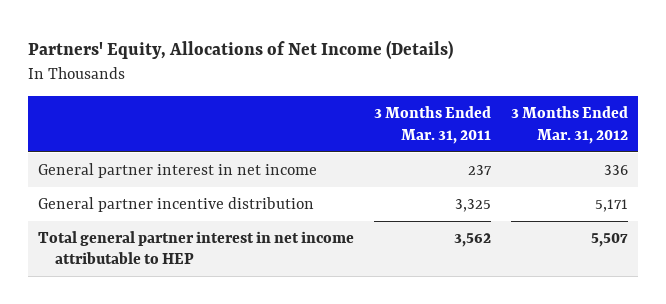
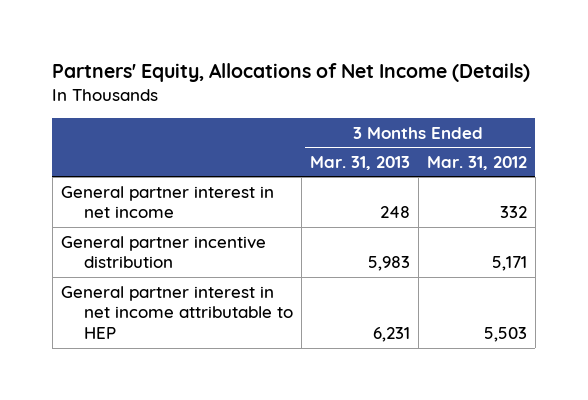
- | 3 Months Ended Mar. 31, 2011 | 3 Months Ended Mar. 31, 2012
+ | 3 Months Ended Mar. 31, 2013 | 3 Months Ended Mar. 31, 2012
- General partner interest in net income | 237 | 336
+ General partner interest in net income | 248 | 332
- Total general partner interest in net income attributable to HEP | 3,562 | 5,507
+ General partner interest in net income attributable to HEP | 6,231 | 5,503

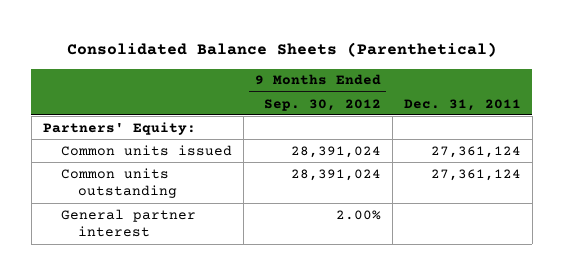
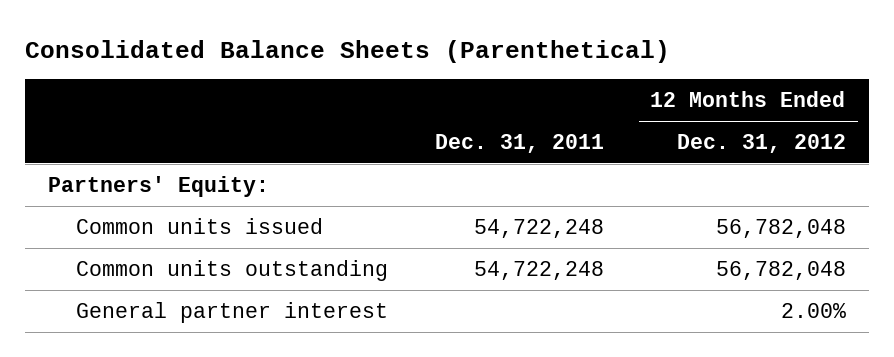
- | 9 Months Ended Sep. 30, 2012 | Dec. 31, 2011
+ | Dec. 31, 2011 | 12 Months Ended Dec. 31, 2012
- Common units issued | 28,391,024 | 27,361,124
- Common units outstanding | 28,391,024 | 27,361,124
+ Common units issued | 54,722,248 | 56,782,048
+ Common units outstanding | 54,722,248 | 56,782,048

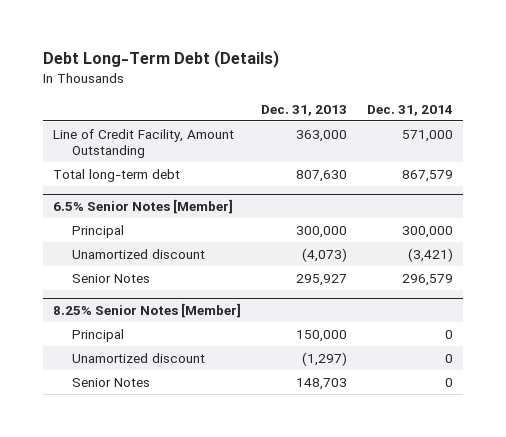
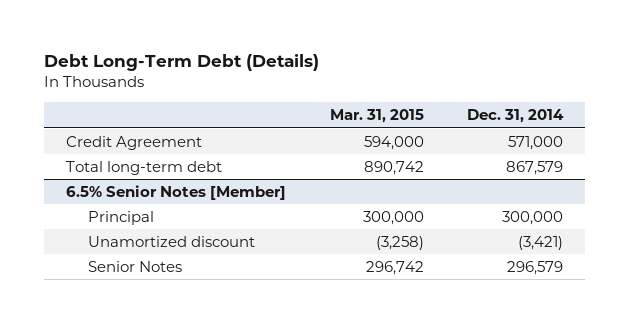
- | Dec. 31, 2013 | Dec. 31, 2014
+ | Mar. 31, 2015 | Dec. 31, 2014
- Line of Credit Facility, Amount Outstanding | 363,000 | 571,000
+ Credit Agreement | 594,000 | 571,000
- 8.25% Senior Notes [Member]
- Principal | 150,000 | 0
- Unamortized discount | (1,297) | 0
- Senior Notes | 148,703 | 0

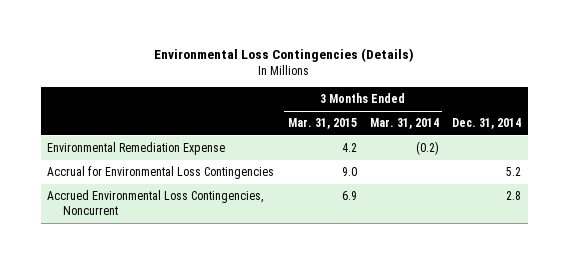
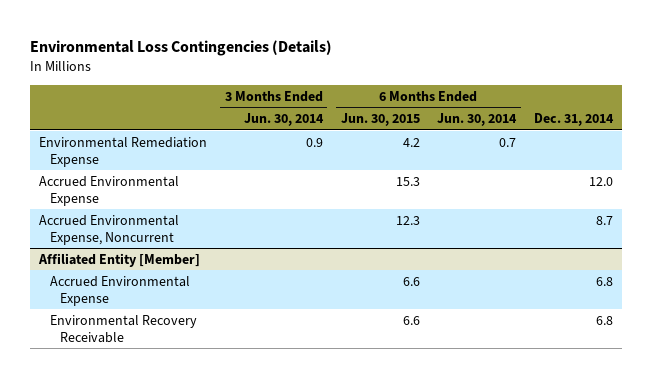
- | 3 Months Ended Mar. 31, 2015 | 3 Months Ended Mar. 31, 2014 | Dec. 31, 2014
+ | 3 Months Ended Jun. 30, 2014 | 6 Months Ended Jun. 30, 2015 | 6 Months Ended Jun. 30, 2014 | Dec. 31, 2014
- Accrual for Environmental Loss Contingencies | 9.0 | | 5.2
- Accrued Environmental Loss Contingencies, Noncurrent | 6.9 | | 2.8
+ Accrued Environmental Expense | | 15.3 | | 12.0
+ Accrued Environmental Expense, Noncurrent | | 12.3 | | 8.7
+ Affiliated Entity [Member]
+ Accrued Environmental Expense | | 6.6 | | 6.8
+ Environmental Recovery Receivable | | 6.6 | | 6.8

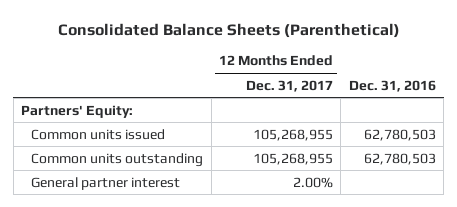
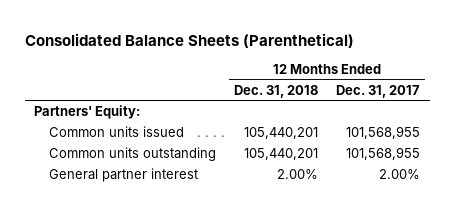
- | 12 Months Ended Dec. 31, 2017 | Dec. 31, 2016
+ | 12 Months Ended Dec. 31, 2018 | 12 Months Ended Dec. 31, 2017
- Common units issued | 105,268,955 | 62,780,503
- Common units outstanding | 105,268,955 | 62,780,503
+ Common units issued | 105,440,201 | 101,568,955
+ Common units outstanding | 105,440,201 | 101,568,955

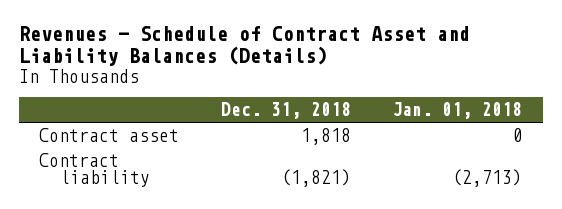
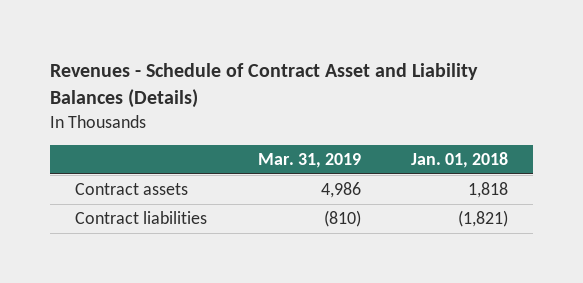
- | Dec. 31, 2018 | Jan. 01, 2018
+ | Mar. 31, 2019 | Jan. 01, 2018
- Contract asset | 1,818 | 0
- Contract liability | (1,821) | (2,713)
+ Contract assets | 4,986 | 1,818
+ Contract liabilities | (810) | (1,821)

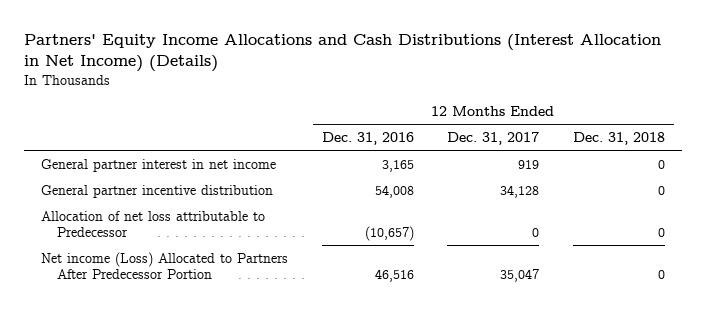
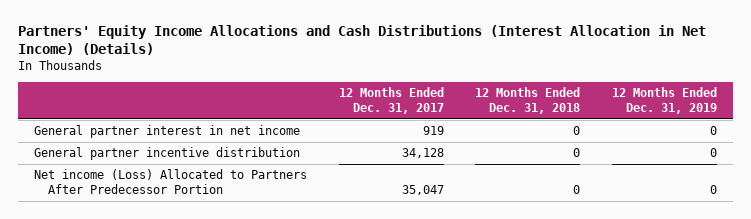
- | 12 Months Ended Dec. 31, 2016 | 12 Months Ended Dec. 31, 2017 | 12 Months Ended Dec. 31, 2018
+ | 12 Months Ended Dec. 31, 2017 | 12 Months Ended Dec. 31, 2018 | 12 Months Ended Dec. 31, 2019
- Allocation of net loss attributable to Predecessor | (10,657) | 0 | 0

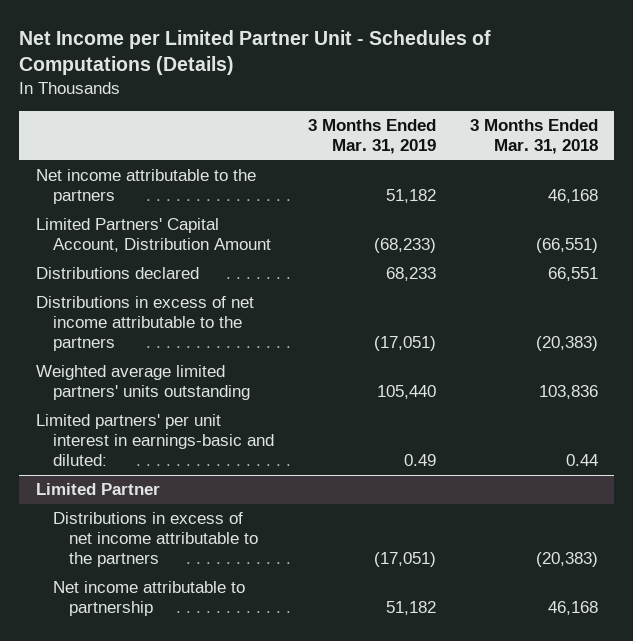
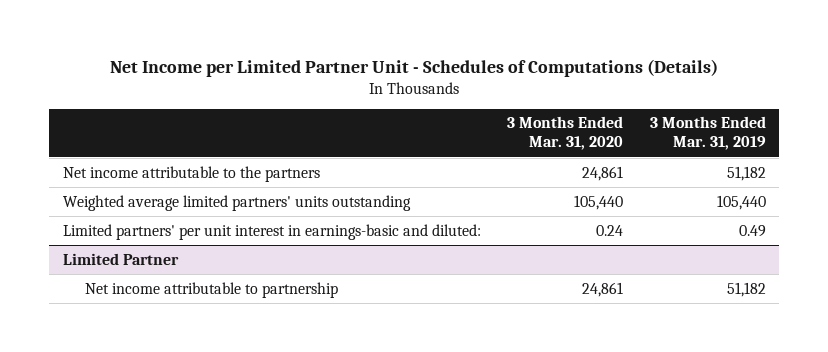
- | 3 Months Ended Mar. 31, 2019 | 3 Months Ended Mar. 31, 2018
+ | 3 Months Ended Mar. 31, 2020 | 3 Months Ended Mar. 31, 2019
- Limited Partners' Capital Account, Distribution Amount | (68,233) | (66,551)
- Distributions declared | 68,233 | 66,551
- Distributions in excess of net income attributable to the partners | (17,051) | (20,383)
@ Limited Partner
- Distributions in excess of net income attributable to the partners | (17,051) | (20,383)

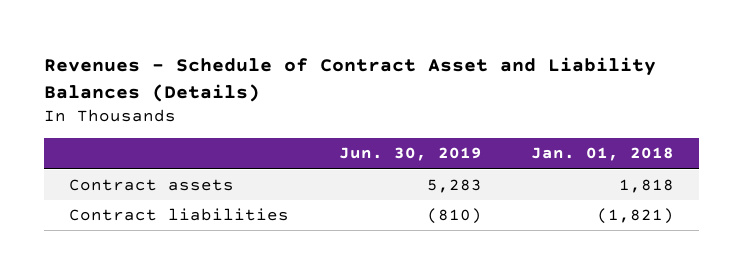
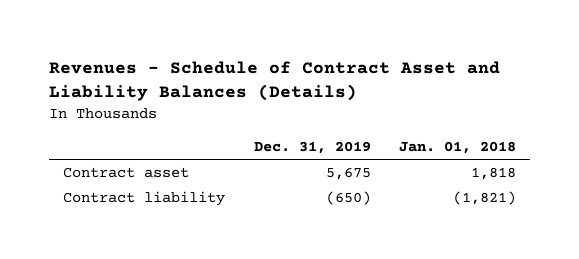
- | Jun. 30, 2019 | Jan. 01, 2018
+ | Dec. 31, 2019 | Jan. 01, 2018
- Contract assets | 5,283 | 1,818
- Contract liabilities | (810) | (1,821)
+ Contract asset | 5,675 | 1,818
+ Contract liability | (650) | (1,821)

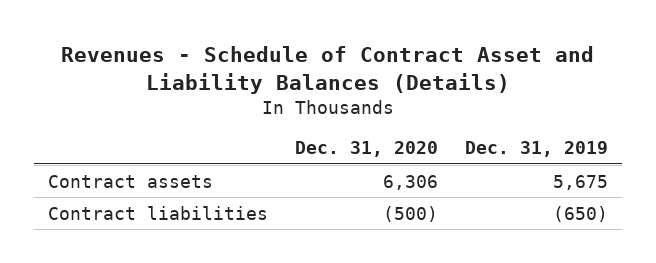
- | Dec. 31, 2019 | Jan. 01, 2018
+ | Dec. 31, 2020 | Dec. 31, 2019
- Contract asset | 5,675 | 1,818
- Contract liability | (650) | (1,821)
+ Contract assets | 6,306 | 5,675
+ Contract liabilities | (500) | (650)

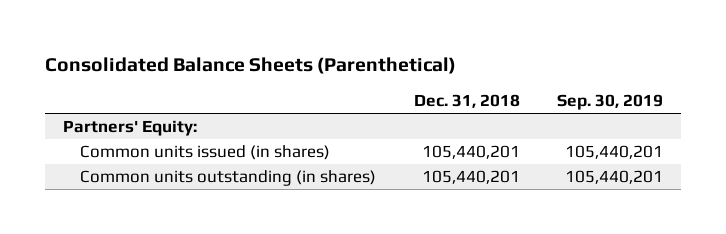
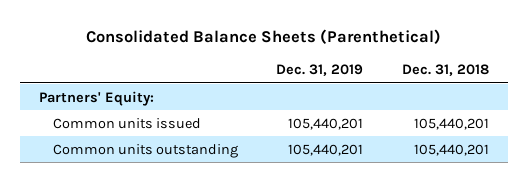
- | Dec. 31, 2018 | Sep. 30, 2019
+ | Dec. 31, 2019 | Dec. 31, 2018
- Common units issued (in shares) | 105,440,201 | 105,440,201
- Common units outstanding (in shares) | 105,440,201 | 105,440,201
+ Common units issued | 105,440,201 | 105,440,201
+ Common units outstanding | 105,440,201 | 105,440,201

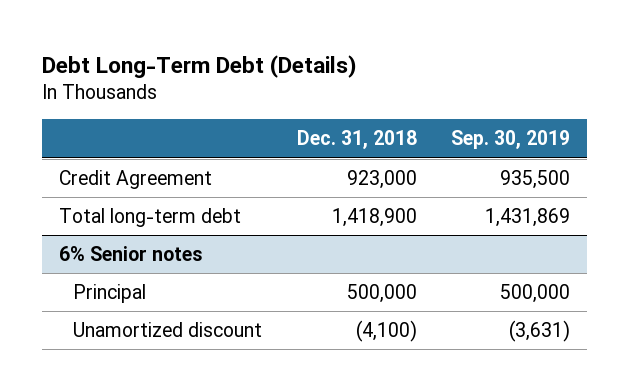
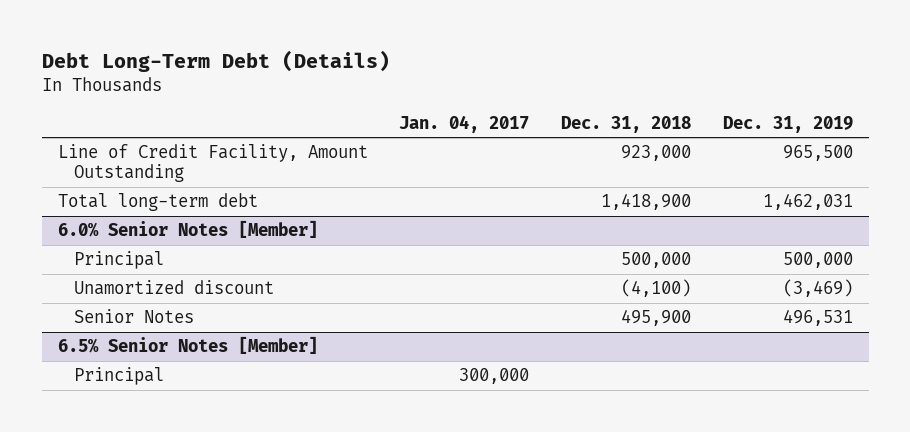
- | Dec. 31, 2018 | Sep. 30, 2019
+ | Jan. 04, 2017 | Dec. 31, 2018 | Dec. 31, 2019
- Credit Agreement | 923,000 | 935,500
+ Line of Credit Facility, Amount Outstanding | | 923,000 | 965,500
- 6% Senior notes
+ 6.0% Senior Notes [Member]
+ Senior Notes | | 495,900 | 496,531
+ 6.5% Senior Notes [Member]
+ Principal | 300,000 | |

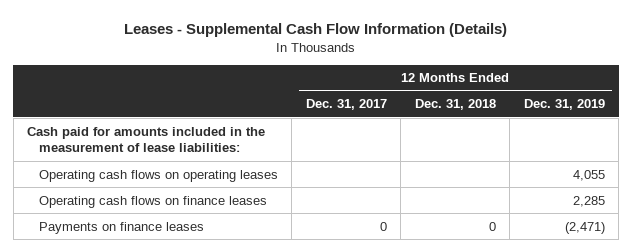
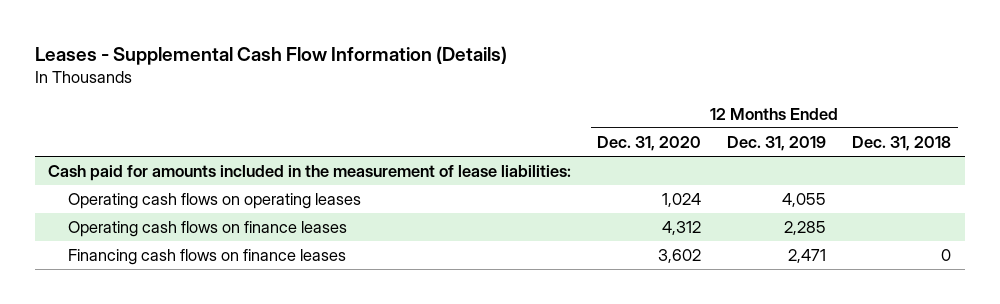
- | 12 Months Ended Dec. 31, 2017 | 12 Months Ended Dec. 31, 2018 | 12 Months Ended Dec. 31, 2019
+ | 12 Months Ended Dec. 31, 2020 | 12 Months Ended Dec. 31, 2019 | 12 Months Ended Dec. 31, 2018
- Payments on finance leases | 0 | 0 | (2,471)
+ Financing cash flows on finance leases | 3,602 | 2,471 | 0

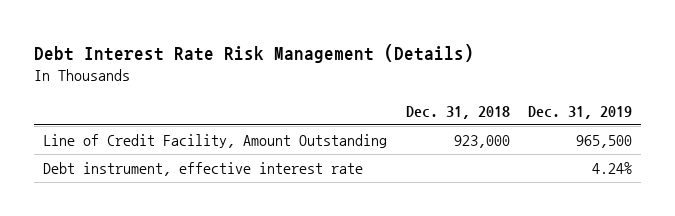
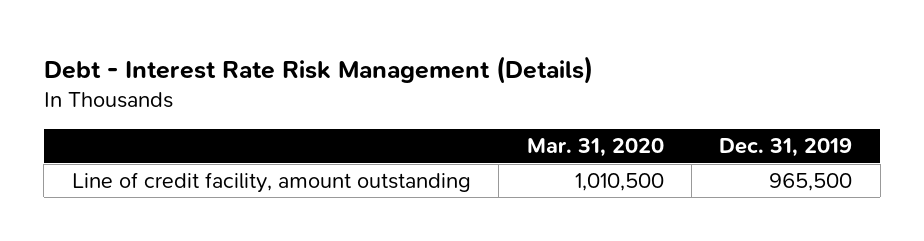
- Debt Interest Rate Risk Management (Details)
+ Debt - Interest Rate Risk Management (Details)
- | Dec. 31, 2018 | Dec. 31, 2019
+ | Mar. 31, 2020 | Dec. 31, 2019
- Line of Credit Facility, Amount Outstanding | 923,000 | 965,500
- Debt instrument, effective interest rate | | 4.24%
+ Line of credit facility, amount outstanding | 1,010,500 | 965,500

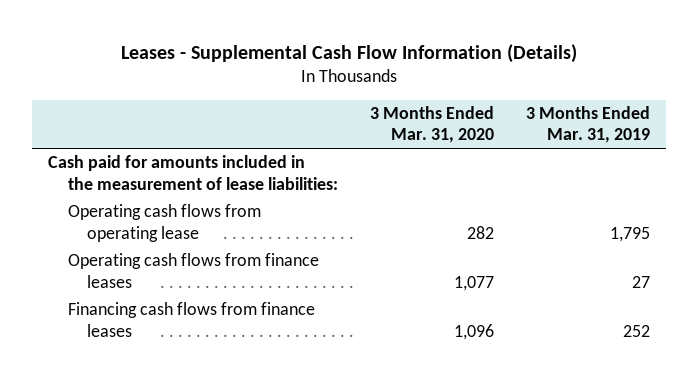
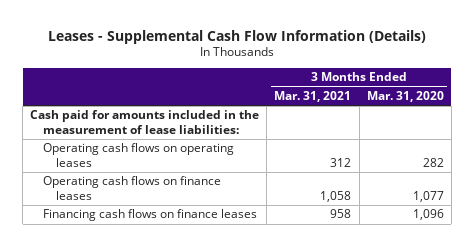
- | 3 Months Ended Mar. 31, 2020 | 3 Months Ended Mar. 31, 2019
+ | 3 Months Ended Mar. 31, 2021 | 3 Months Ended Mar. 31, 2020
- Operating cash flows from operating lease | 282 | 1,795
- Operating cash flows from finance leases | 1,077 | 27
- Financing cash flows from finance leases | 1,096 | 252
+ Operating cash flows on operating leases | 312 | 282
+ Operating cash flows on finance leases | 1,058 | 1,077
+ Financing cash flows on finance leases | 958 | 1,096

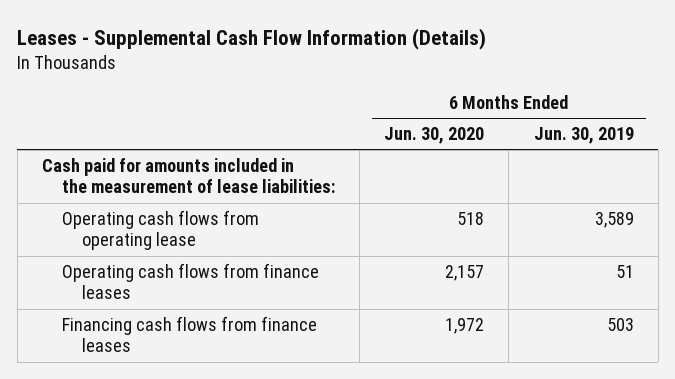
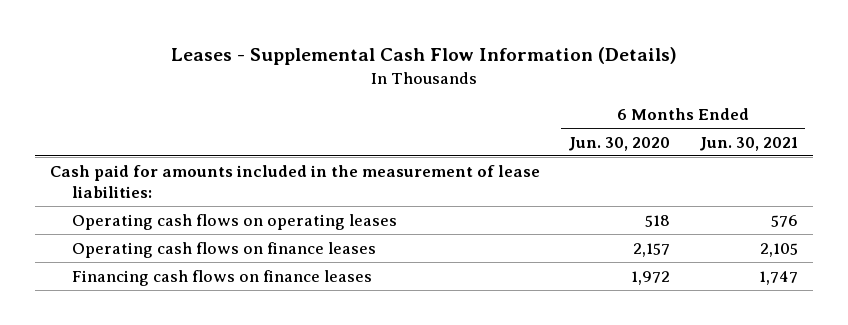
- | 6 Months Ended Jun. 30, 2020 | 6 Months Ended Jun. 30, 2019
+ | 6 Months Ended Jun. 30, 2020 | 6 Months Ended Jun. 30, 2021
- Operating cash flows from operating lease | 518 | 3,589
- Operating cash flows from finance leases | 2,157 | 51
- Financing cash flows from finance leases | 1,972 | 503
+ Operating cash flows on operating leases | 518 | 576
+ Operating cash flows on finance leases | 2,157 | 2,105
+ Financing cash flows on finance leases | 1,972 | 1,747

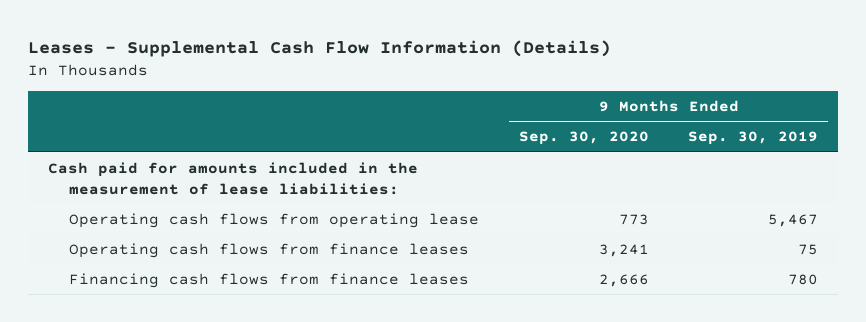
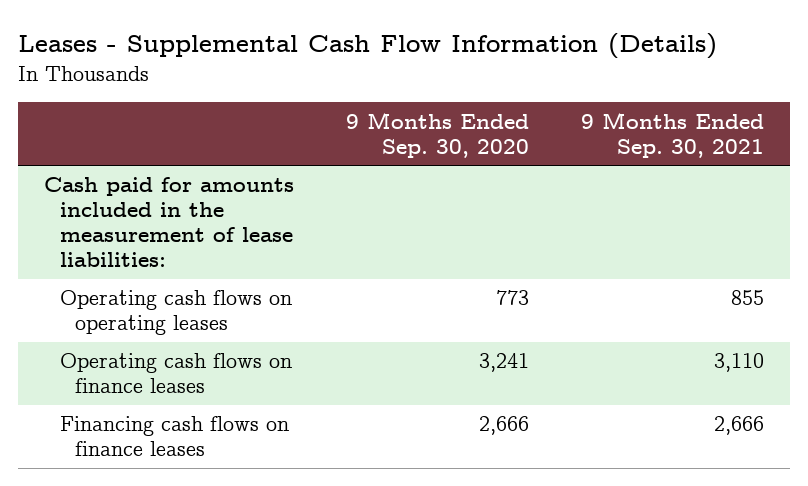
- | 9 Months Ended Sep. 30, 2020 | 9 Months Ended Sep. 30, 2019
+ | 9 Months Ended Sep. 30, 2020 | 9 Months Ended Sep. 30, 2021
- Operating cash flows from operating lease | 773 | 5,467
- Operating cash flows from finance leases | 3,241 | 75
- Financing cash flows from finance leases | 2,666 | 780
+ Operating cash flows on operating leases | 773 | 855
+ Operating cash flows on finance leases | 3,241 | 3,110
+ Financing cash flows on finance leases | 2,666 | 2,666

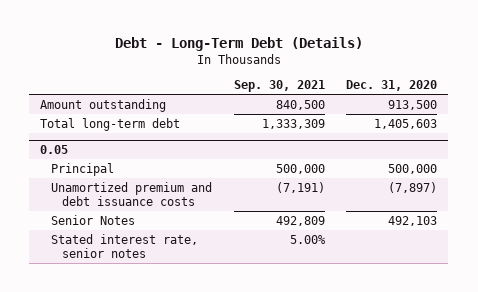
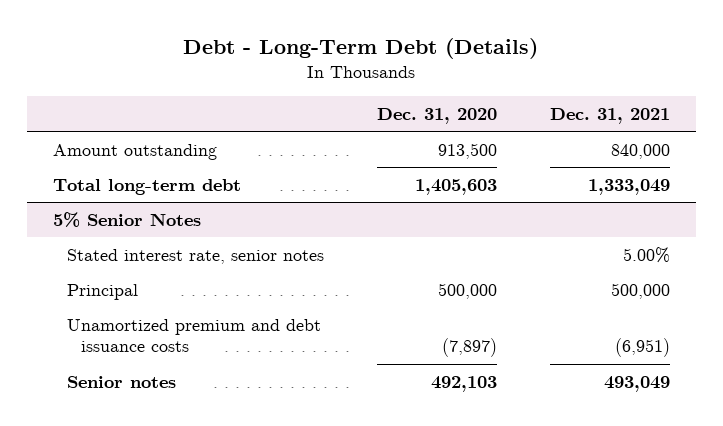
- | Sep. 30, 2021 | Dec. 31, 2020
+ | Dec. 31, 2020 | Dec. 31, 2021
- 0.05
+ 5% Senior Notes
+ Stated interest rate, senior notes | | 5.00%
- Senior Notes | 492,809 | 492,103
- Stated interest rate, senior notes | 5.00% |
+ Senior notes | 492,103 | 493,049

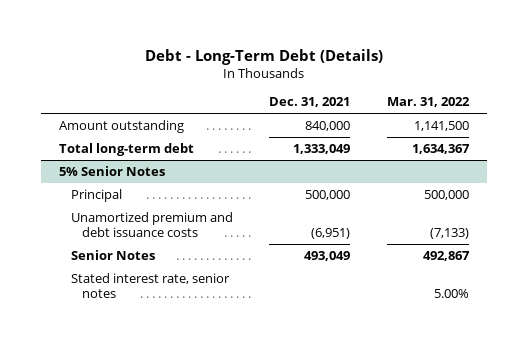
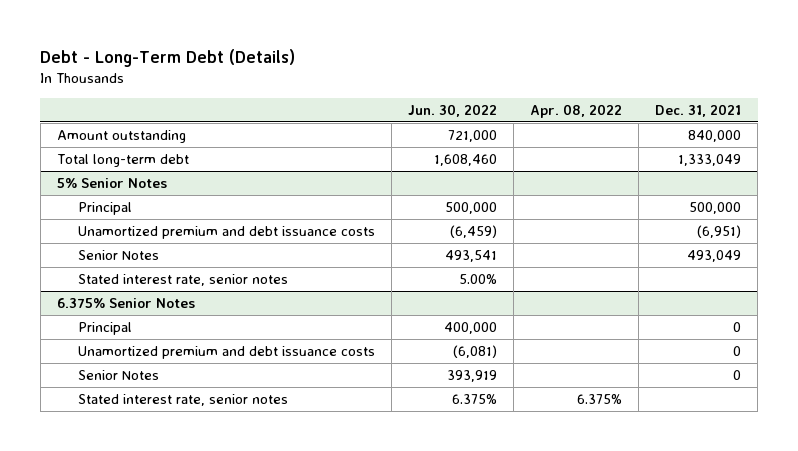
- | Dec. 31, 2021 | Mar. 31, 2022
+ | Jun. 30, 2022 | Apr. 08, 2022 | Dec. 31, 2021
+ 6.375% Senior Notes
+ Principal | 400,000 | | 0
+ Unamortized premium and debt issuance costs | (6,081) | | 0
+ Senior Notes | 393,919 | | 0
+ Stated interest rate, senior notes | 6.375% | 6.375% |

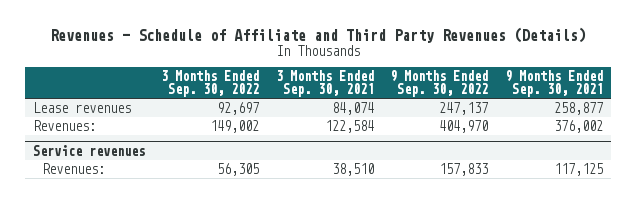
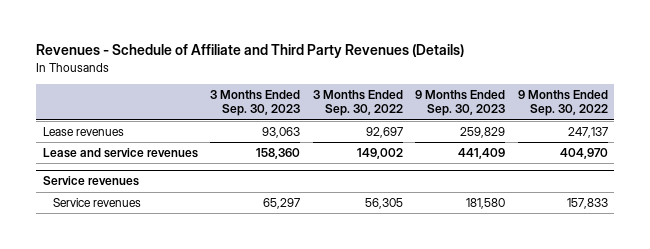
- | 3 Months Ended Sep. 30, 2022 | 3 Months Ended Sep. 30, 2021 | 9 Months Ended Sep. 30, 2022 | 9 Months Ended Sep. 30, 2021
+ | 3 Months Ended Sep. 30, 2023 | 3 Months Ended Sep. 30, 2022 | 9 Months Ended Sep. 30, 2023 | 9 Months Ended Sep. 30, 2022
- Revenues: | 149,002 | 122,584 | 404,970 | 376,002
+ Lease and service revenues | 158,360 | 149,002 | 441,409 | 404,970
@ Service revenues
- Revenues: | 56,305 | 38,510 | 157,833 | 117,125
+ Service revenues | 65,297 | 56,305 | 181,580 | 157,833

